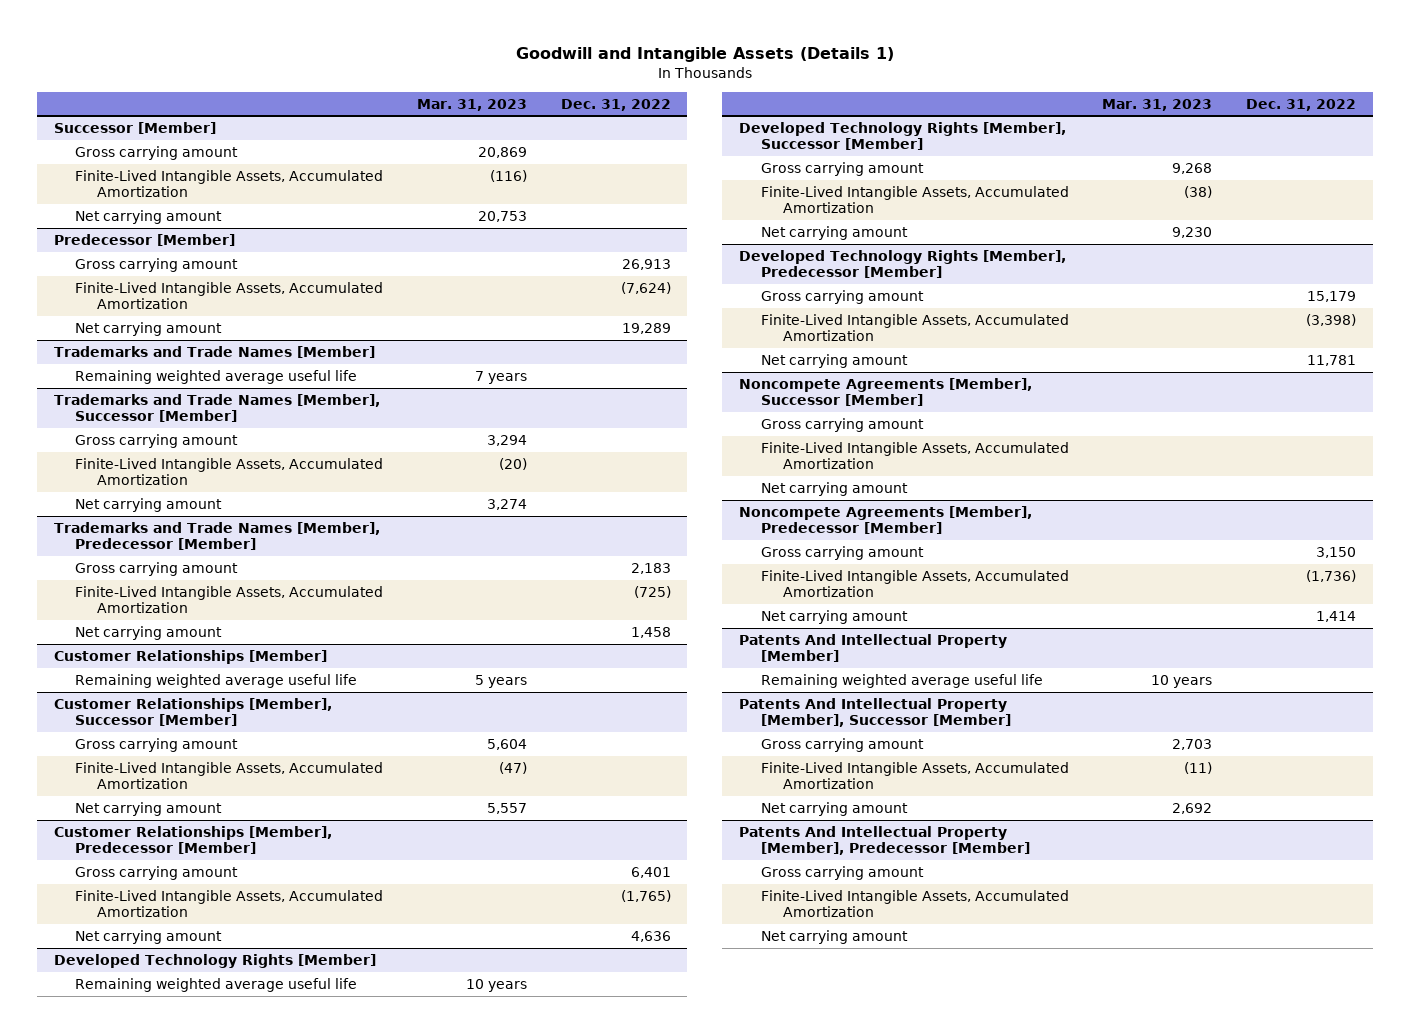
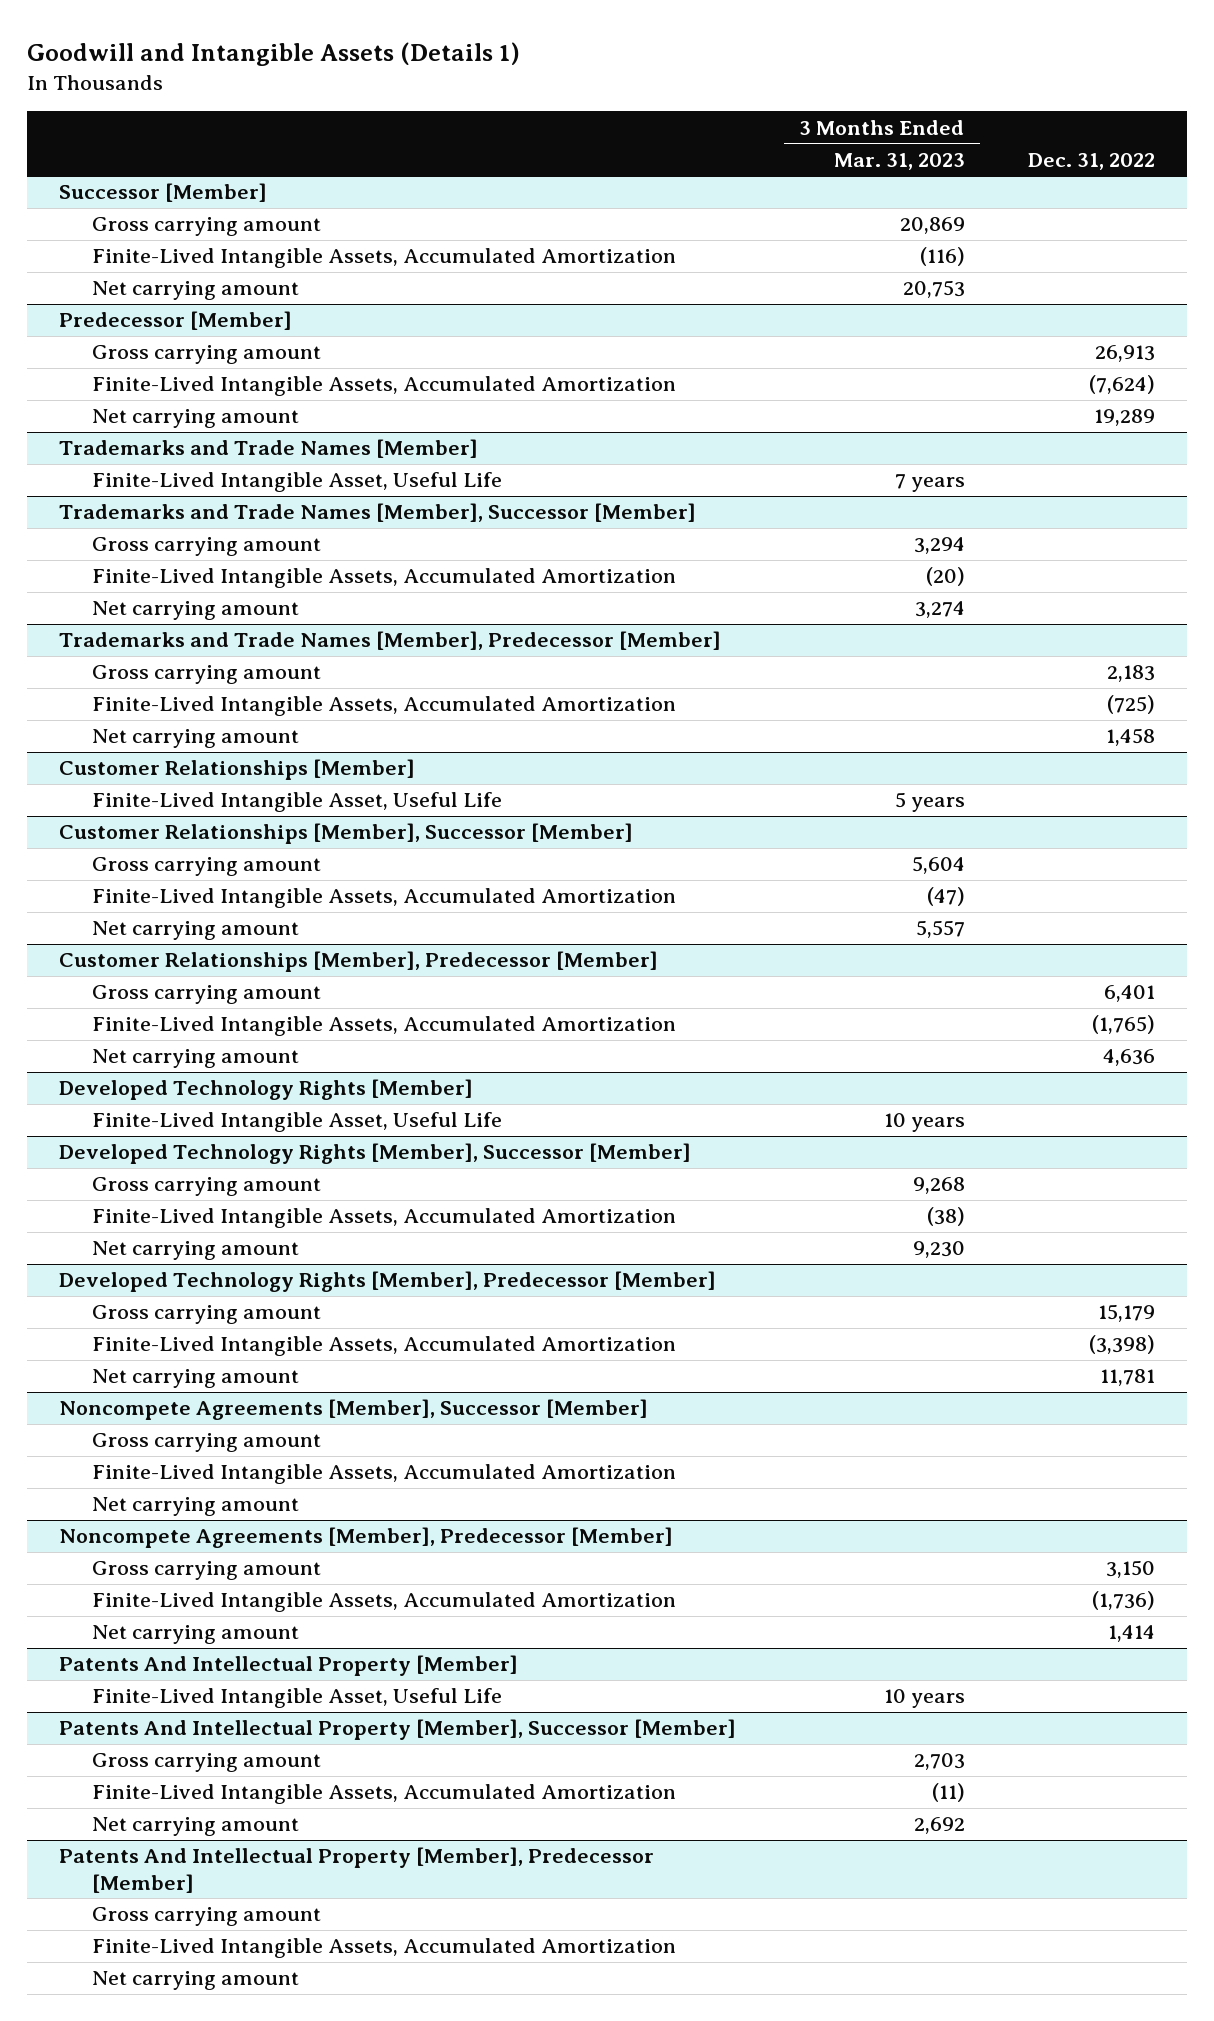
- | Mar. 31, 2023 | Dec. 31, 2022
+ | 3 Months Ended Mar. 31, 2023 | Dec. 31, 2022
@ Trademarks and Trade Names [Member]
- Remaining weighted average useful life | 7 years |
+ Finite-Lived Intangible Asset, Useful Life | 7 years |
@ Customer Relationships [Member]
- Remaining weighted average useful life | 5 years |
+ Finite-Lived Intangible Asset, Useful Life | 5 years |
@ Developed Technology Rights [Member]
- Remaining weighted average useful life | 10 years |
+ Finite-Lived Intangible Asset, Useful Life | 10 years |
@ Patents And Intellectual Property [Member]
- Remaining weighted average useful life | 10 years |
+ Finite-Lived Intangible Asset, Useful Life | 10 years |

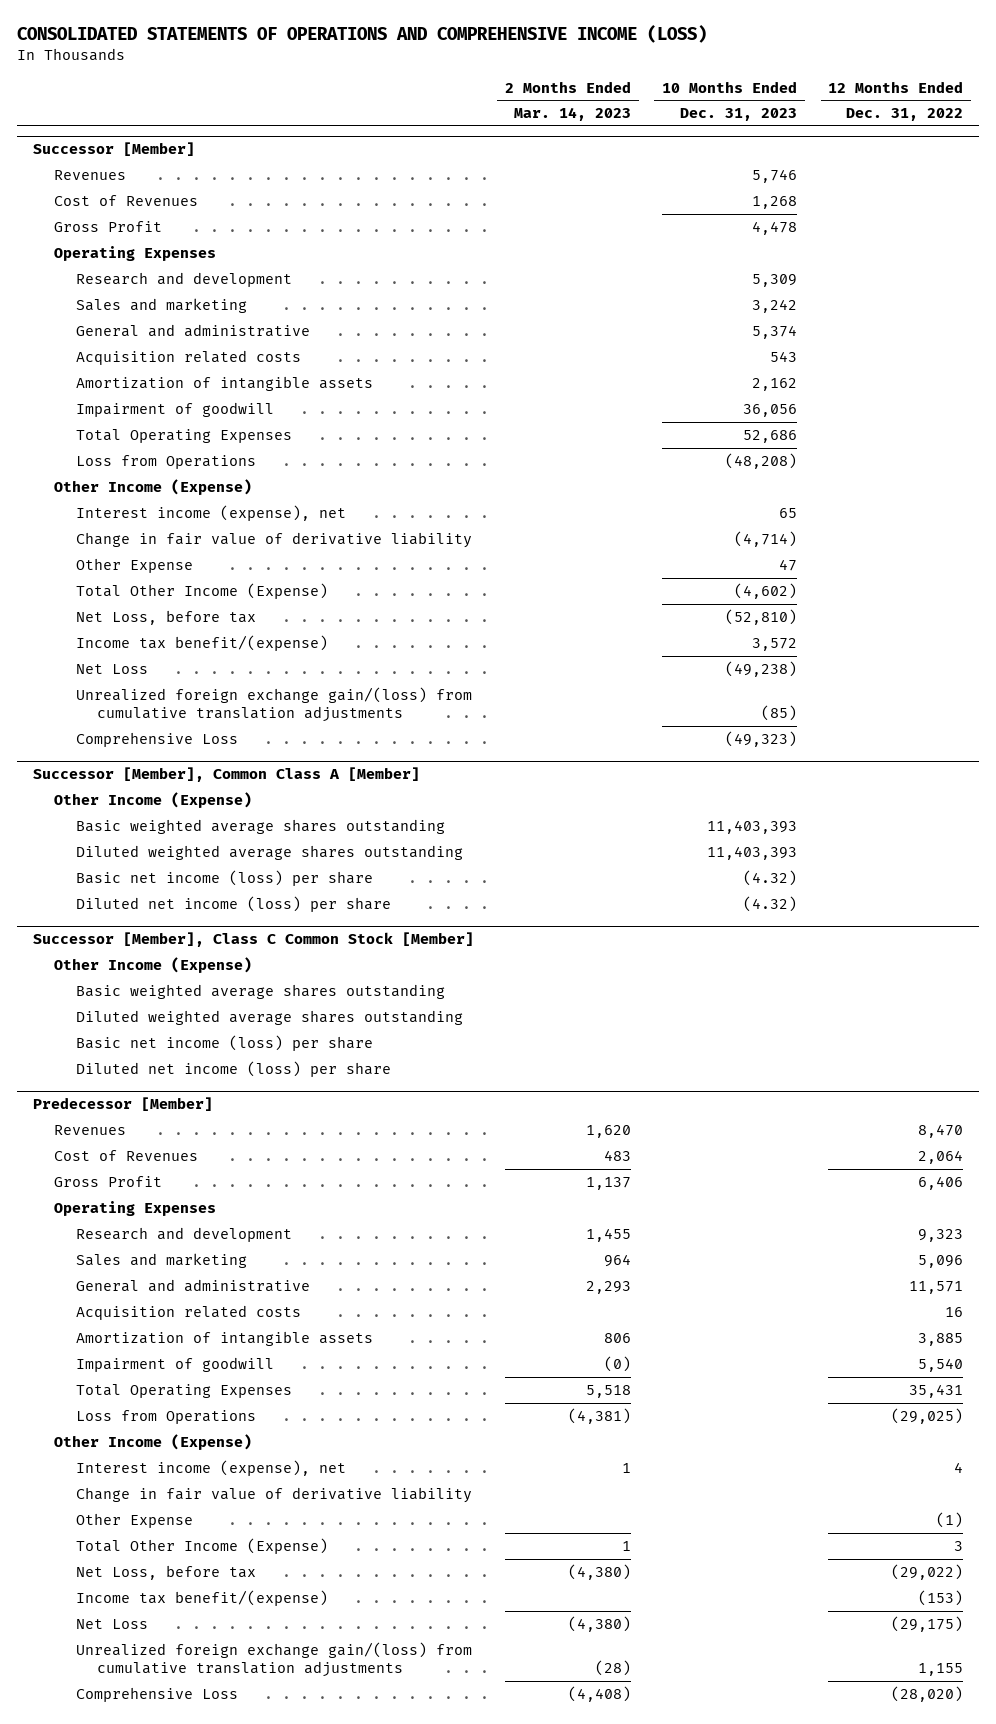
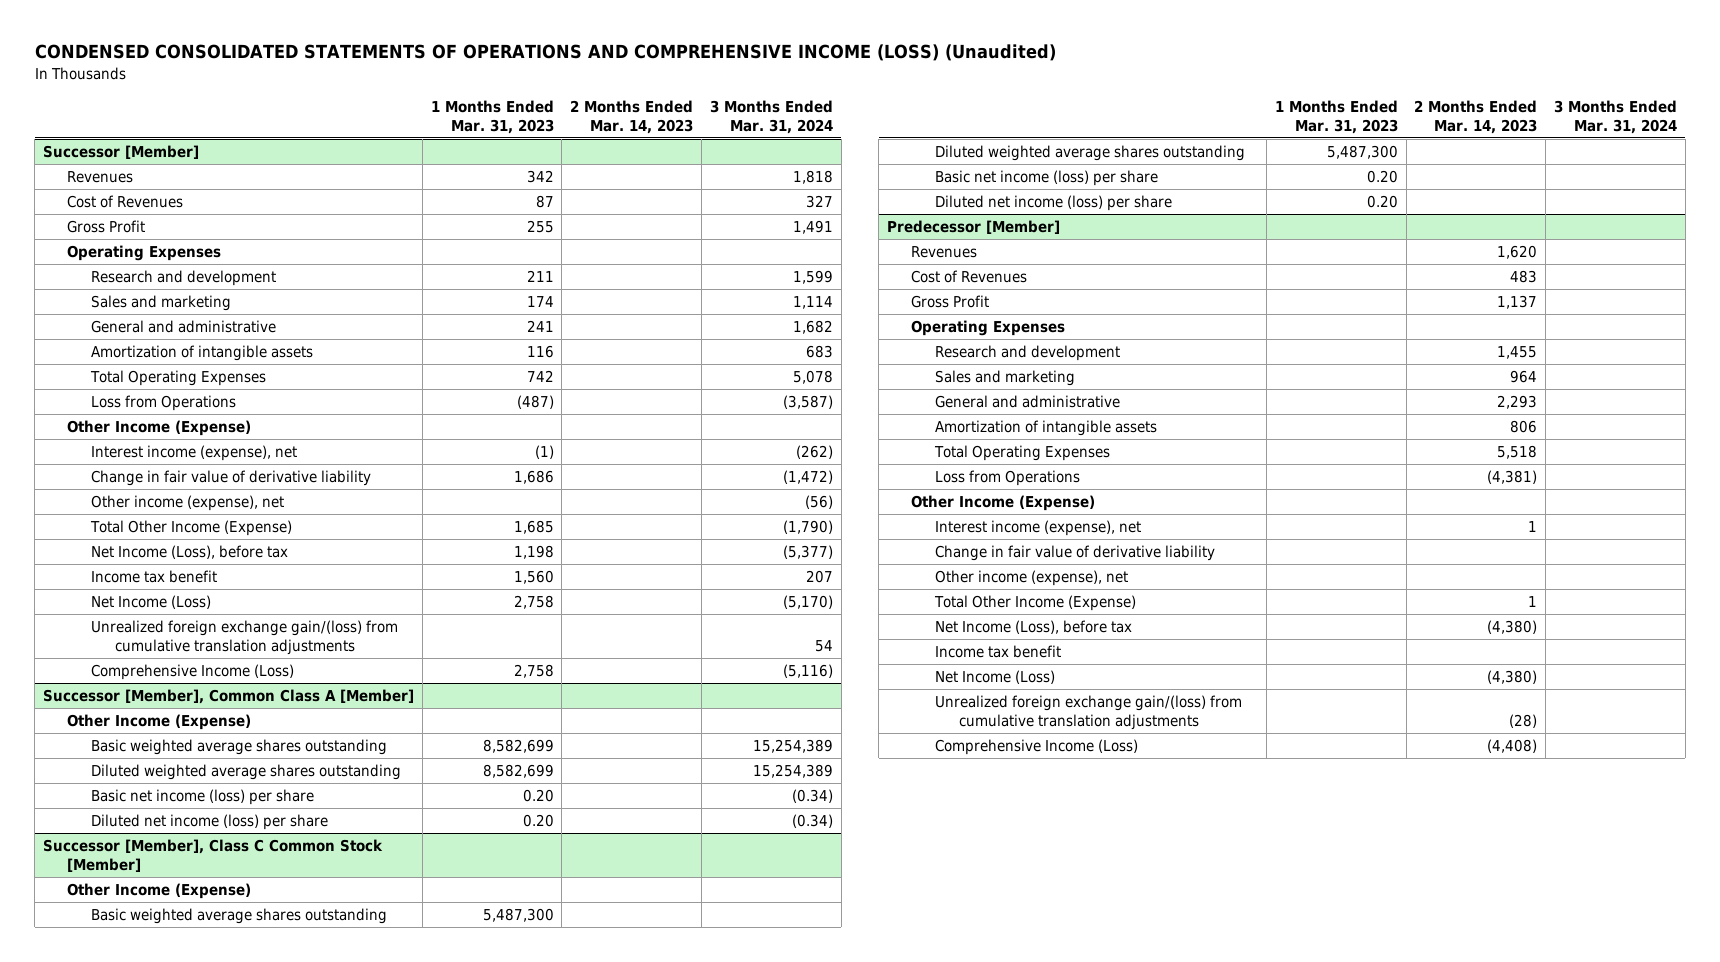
- CONSOLIDATED STATEMENTS OF OPERATIONS AND COMPREHENSIVE INCOME (LOSS)
+ CONDENSED CONSOLIDATED STATEMENTS OF OPERATIONS AND COMPREHENSIVE INCOME (LOSS) (Unaudited)
- | 2 Months Ended Mar. 14, 2023 | 10 Months Ended Dec. 31, 2023 | 12 Months Ended Dec. 31, 2022
+ | 1 Months Ended Mar. 31, 2023 | 2 Months Ended Mar. 14, 2023 | 3 Months Ended Mar. 31, 2024
@ Successor [Member]
- Acquisition related costs | | 543 |
- Impairment of goodwill | | 36,056 |
- Other Expense | | 47 |
+ Other income (expense), net | | | (56)
- Net Loss, before tax | | (52,810) |
- Income tax benefit/(expense) | | 3,572 |
- Net Loss | | (49,238) |
+ Net Income (Loss), before tax | 1,198 | | (5,377)
+ Income tax benefit | 1,560 | | 207
+ Net Income (Loss) | 2,758 | | (5,170)
- Comprehensive Loss | | (49,323) |
+ Comprehensive Income (Loss) | 2,758 | | (5,116)
@ Predecessor [Member]
- Acquisition related costs | | | 16
- Impairment of goodwill | (0) | | 5,540
- Other Expense | | | (1)
+ Other income (expense), net
- Net Loss, before tax | (4,380) | | (29,022)
- Income tax benefit/(expense) | | | (153)
- Net Loss | (4,380) | | (29,175)
+ Net Income (Loss), before tax | | (4,380) |
+ Income tax benefit
+ Net Income (Loss) | | (4,380) |
- Comprehensive Loss | (4,408) | | (28,020)
+ Comprehensive Income (Loss) | | (4,408) |

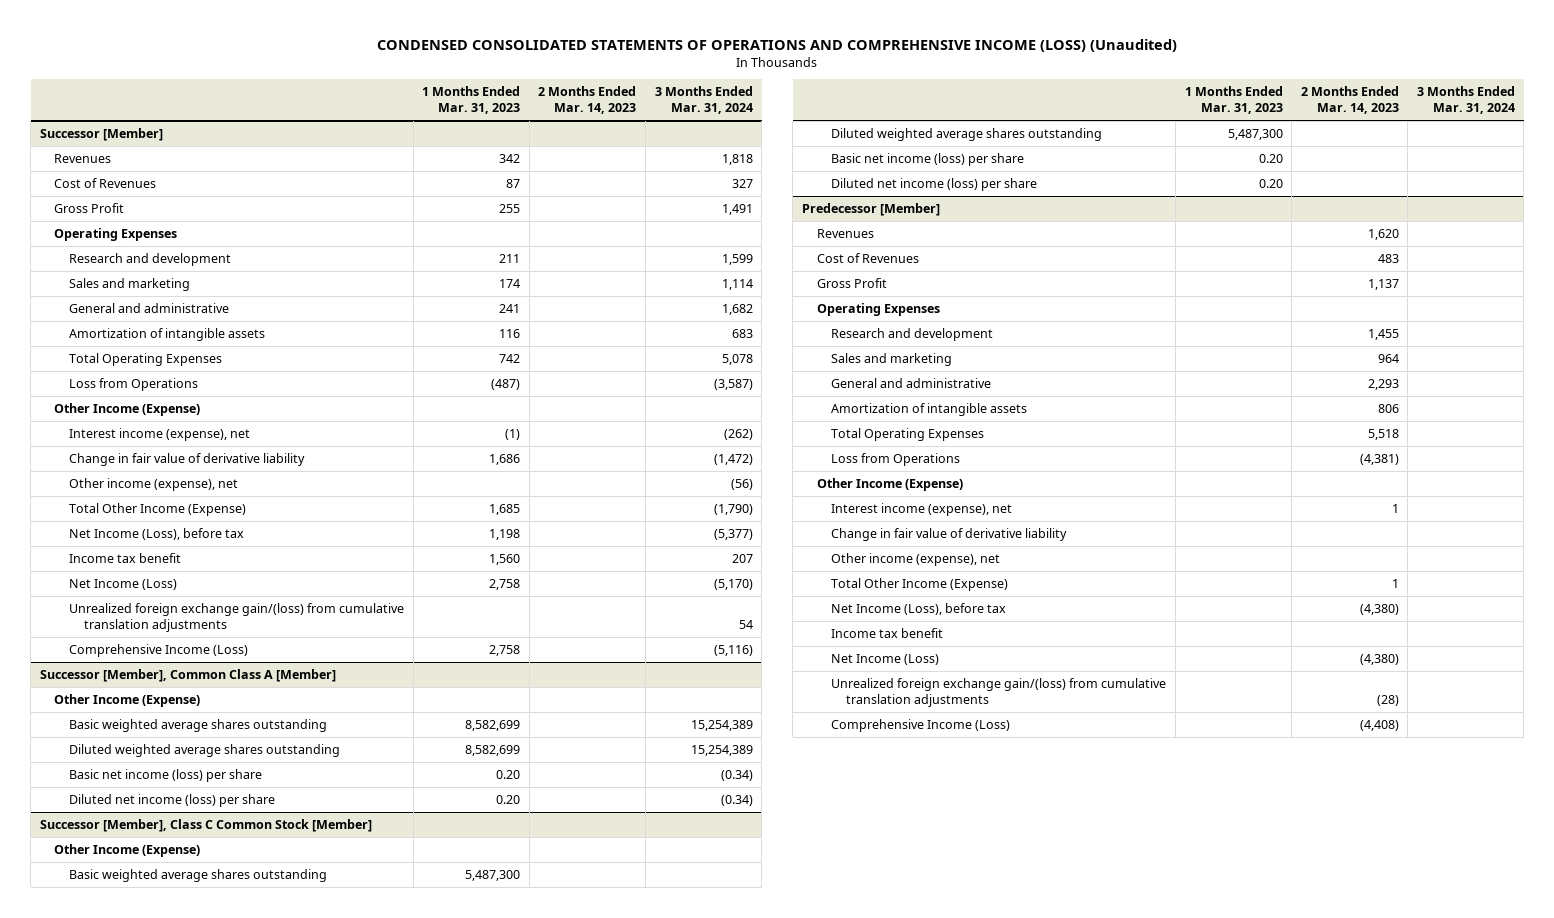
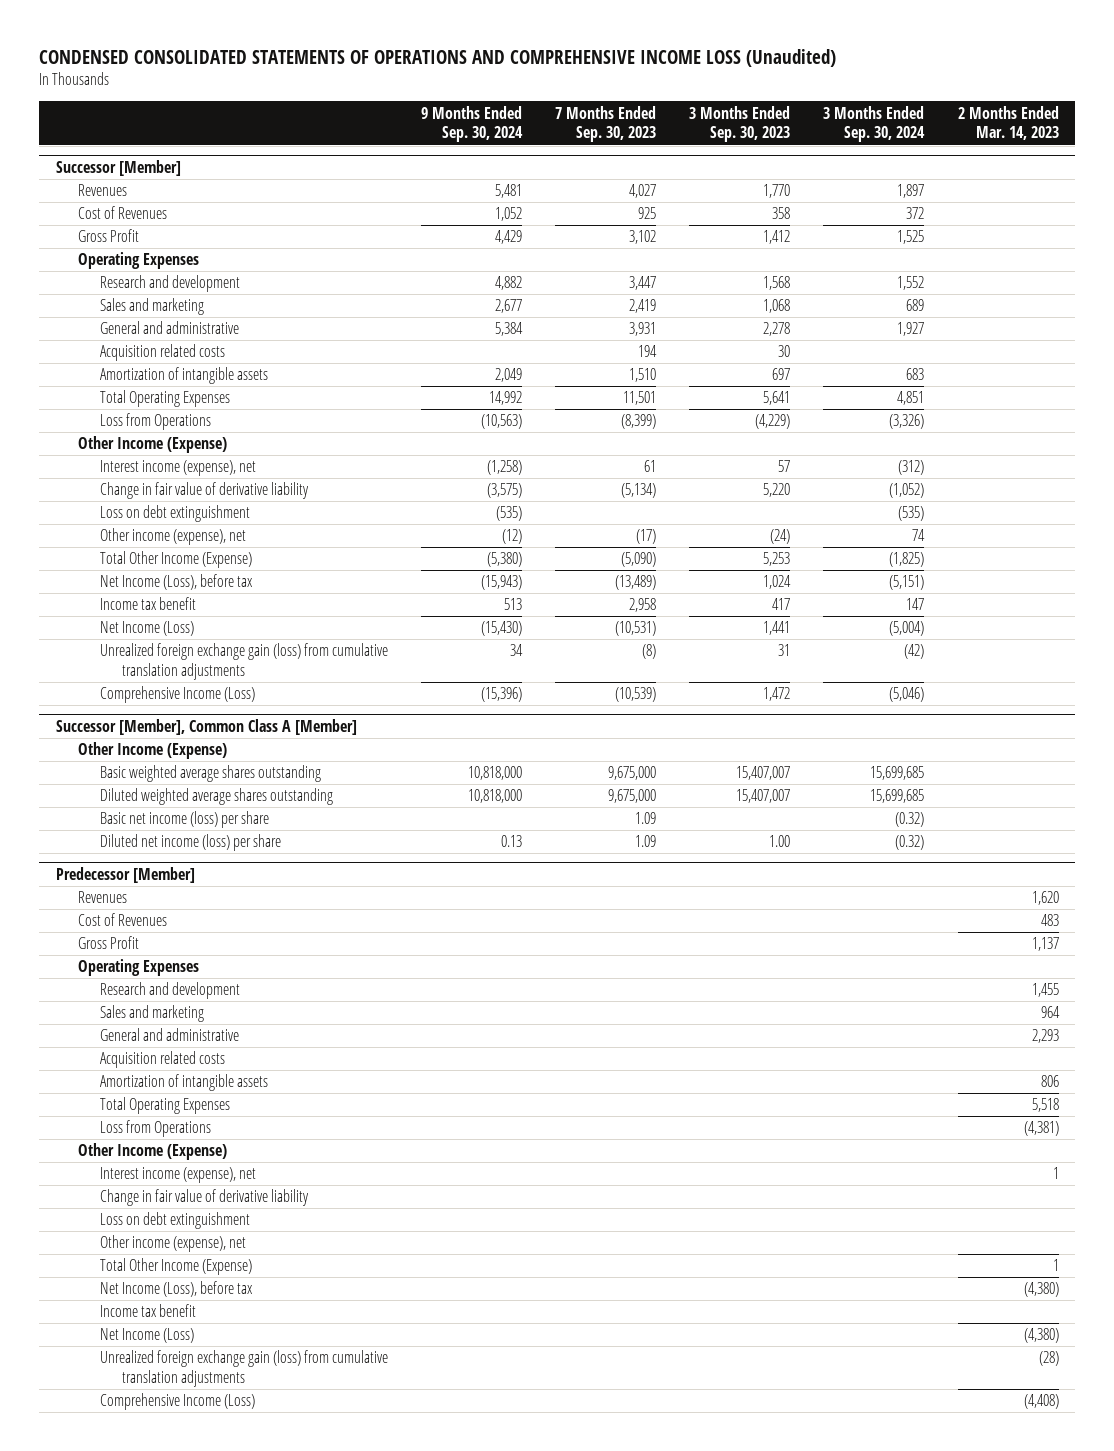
- CONDENSED CONSOLIDATED STATEMENTS OF OPERATIONS AND COMPREHENSIVE INCOME (LOSS) (Unaudited)
+ CONDENSED CONSOLIDATED STATEMENTS OF OPERATIONS AND COMPREHENSIVE INCOME LOSS (Unaudited)
- | 1 Months Ended Mar. 31, 2023 | 2 Months Ended Mar. 14, 2023 | 3 Months Ended Mar. 31, 2024
+ | 9 Months Ended Sep. 30, 2024 | 7 Months Ended Sep. 30, 2023 | 3 Months Ended Sep. 30, 2023 | 3 Months Ended Sep. 30, 2024 | 2 Months Ended Mar. 14, 2023
@ Successor [Member]
+ Acquisition related costs | | 194 | 30 | |
+ Loss on debt extinguishment | (535) | | | (535) |
- Unrealized foreign exchange gain/(loss) from cumulative translation adjustments | | | 54
+ Unrealized foreign exchange gain (loss) from cumulative translation adjustments | 34 | (8) | 31 | (42) |
- Successor [Member], Class C Common Stock [Member]
- Other Income (Expense)
- Basic weighted average shares outstanding | 5,487,300 | |
- Diluted weighted average shares outstanding | 5,487,300 | |
- Basic net income (loss) per share | 0.20 | |
- Diluted net income (loss) per share | 0.20 | |
@ Predecessor [Member]
+ Acquisition related costs
+ Loss on debt extinguishment
- Unrealized foreign exchange gain/(loss) from cumulative translation adjustments | | (28) |
+ Unrealized foreign exchange gain (loss) from cumulative translation adjustments | | | | | (28)

